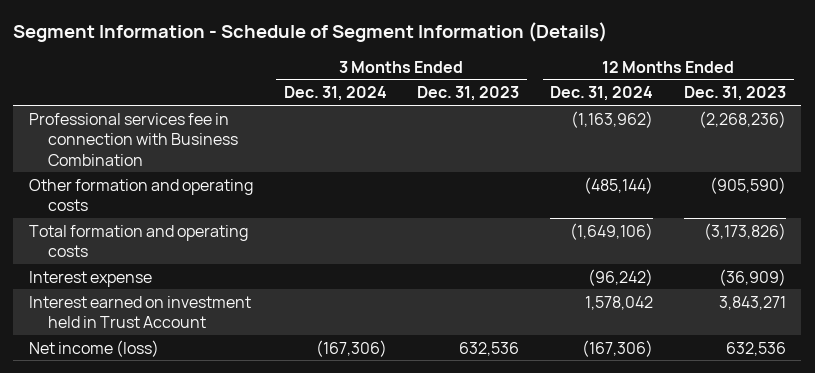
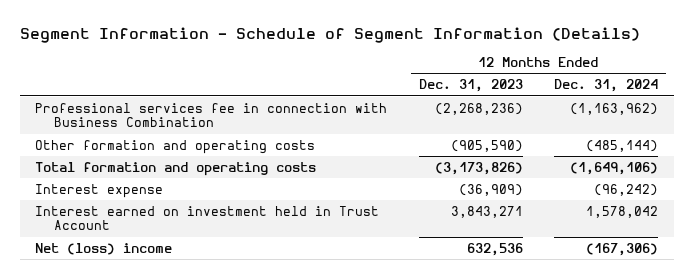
- | 3 Months Ended Dec. 31, 2024 | 3 Months Ended Dec. 31, 2023 | 12 Months Ended Dec. 31, 2024 | 12 Months Ended Dec. 31, 2023
+ | 12 Months Ended Dec. 31, 2023 | 12 Months Ended Dec. 31, 2024
- Net income (loss) | (167,306) | 632,536 | (167,306) | 632,536
+ Net (loss) income | 632,536 | (167,306)

